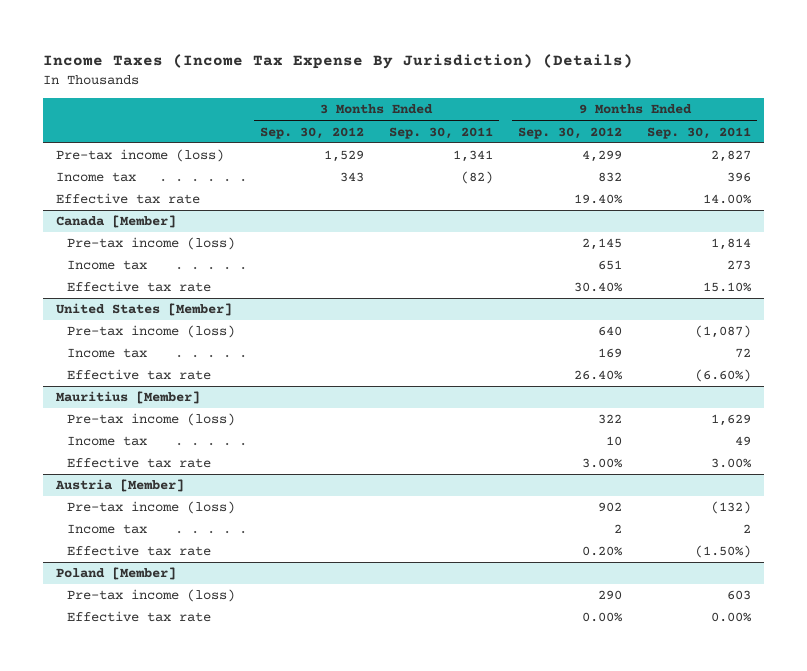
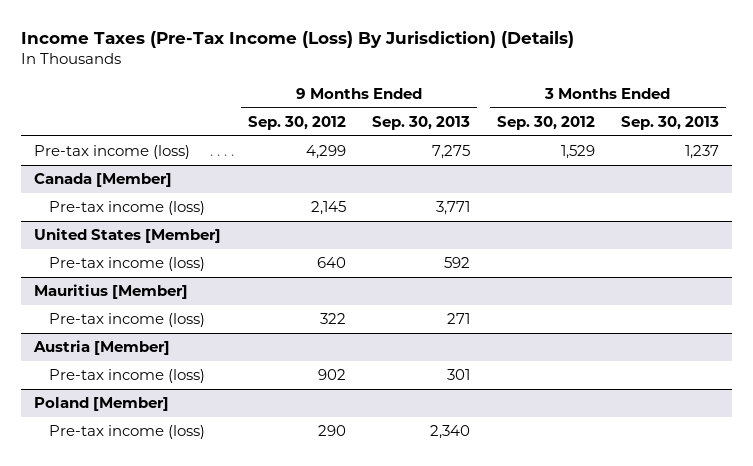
- Income Taxes (Income Tax Expense By Jurisdiction) (Details)
+ Income Taxes (Pre-Tax Income (Loss) By Jurisdiction) (Details)
- | 3 Months Ended Sep. 30, 2012 | 3 Months Ended Sep. 30, 2011 | 9 Months Ended Sep. 30, 2012 | 9 Months Ended Sep. 30, 2011
+ | 9 Months Ended Sep. 30, 2012 | 9 Months Ended Sep. 30, 2013 | 3 Months Ended Sep. 30, 2012 | 3 Months Ended Sep. 30, 2013
- Income tax | 343 | (82) | 832 | 396
- Effective tax rate | | | 19.40% | 14.00%
@ Canada [Member]
- Income tax | | | 651 | 273
- Effective tax rate | | | 30.40% | 15.10%
@ United States [Member]
- Income tax | | | 169 | 72
- Effective tax rate | | | 26.40% | (6.60%)
@ Mauritius [Member]
- Income tax | | | 10 | 49
- Effective tax rate | | | 3.00% | 3.00%
@ Austria [Member]
- Income tax | | | 2 | 2
- Effective tax rate | | | 0.20% | (1.50%)
@ Poland [Member]
- Effective tax rate | | | 0.00% | 0.00%

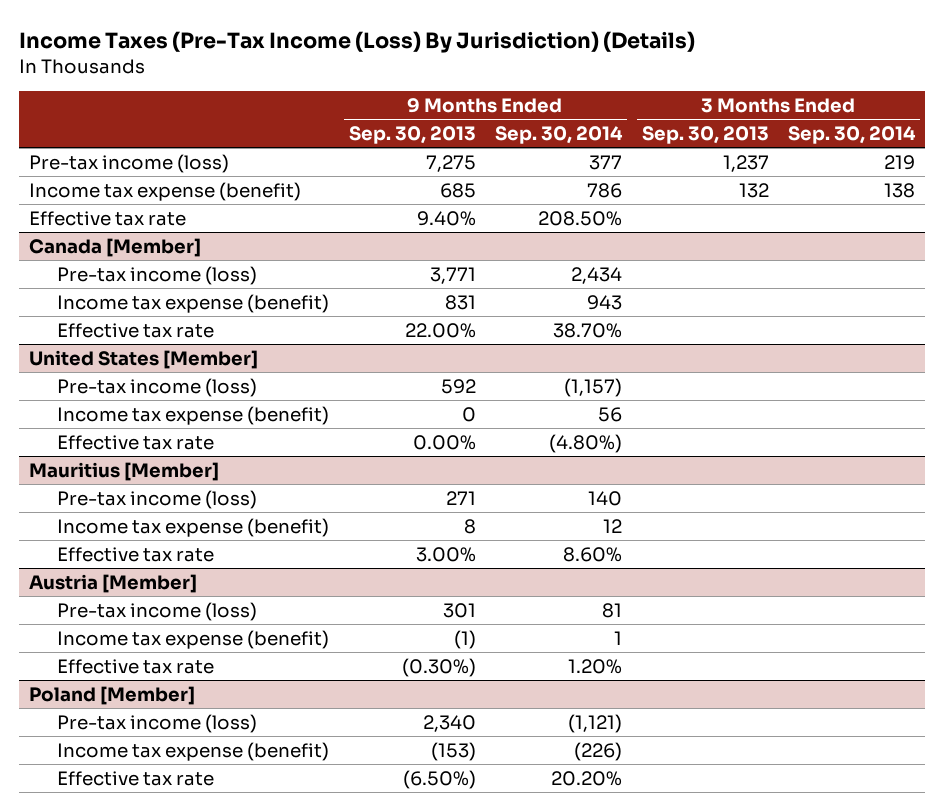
- | 9 Months Ended Sep. 30, 2012 | 9 Months Ended Sep. 30, 2013 | 3 Months Ended Sep. 30, 2012 | 3 Months Ended Sep. 30, 2013
+ | 9 Months Ended Sep. 30, 2013 | 9 Months Ended Sep. 30, 2014 | 3 Months Ended Sep. 30, 2013 | 3 Months Ended Sep. 30, 2014
+ Income tax expense (benefit) | 685 | 786 | 132 | 138
+ Effective tax rate | 9.40% | 208.50% | |
@ Canada [Member]
+ Income tax expense (benefit) | 831 | 943 | |
+ Effective tax rate | 22.00% | 38.70% | |
@ United States [Member]
+ Income tax expense (benefit) | 0 | 56 | |
+ Effective tax rate | 0.00% | (4.80%) | |
@ Mauritius [Member]
+ Income tax expense (benefit) | 8 | 12 | |
+ Effective tax rate | 3.00% | 8.60% | |
@ Austria [Member]
+ Income tax expense (benefit) | (1) | 1 | |
+ Effective tax rate | (0.30%) | 1.20% | |
@ Poland [Member]
+ Income tax expense (benefit) | (153) | (226) | |
+ Effective tax rate | (6.50%) | 20.20% | |

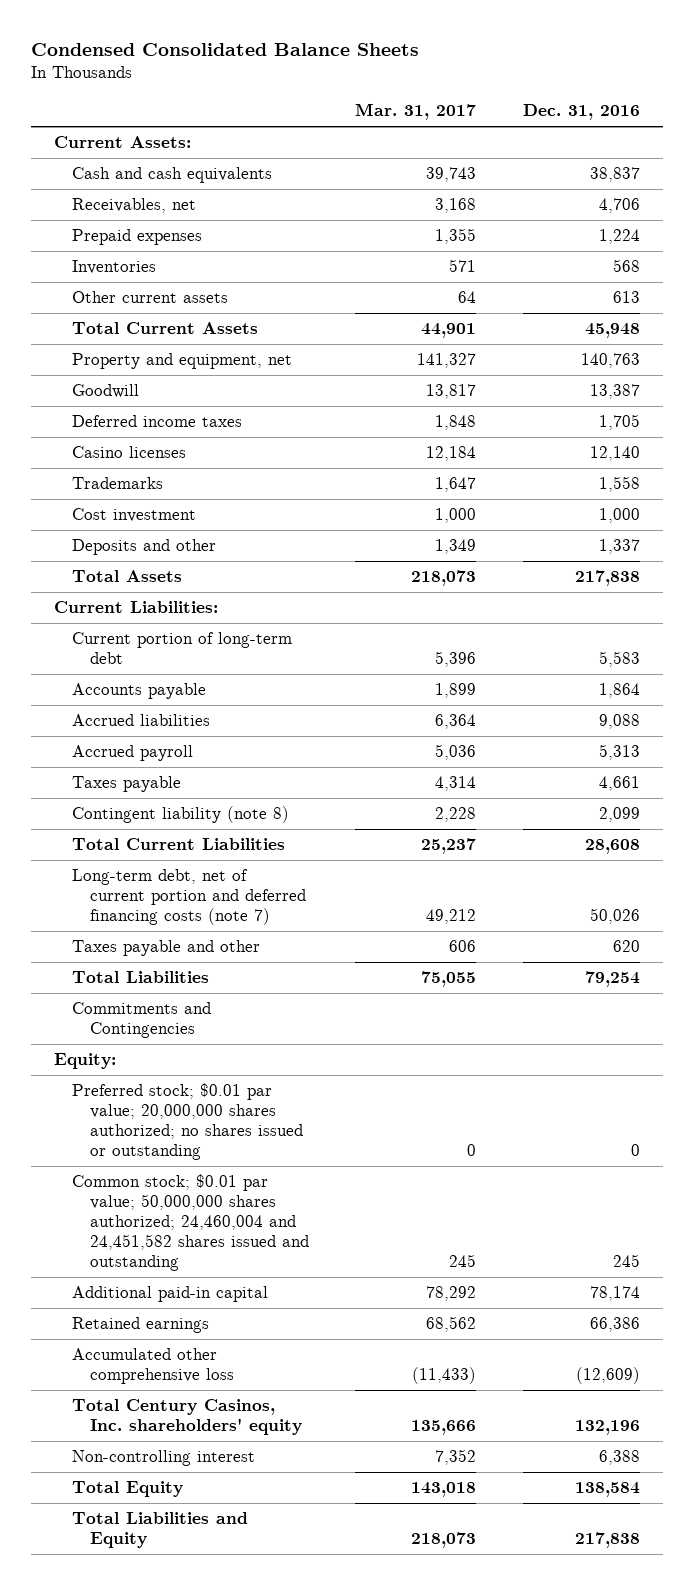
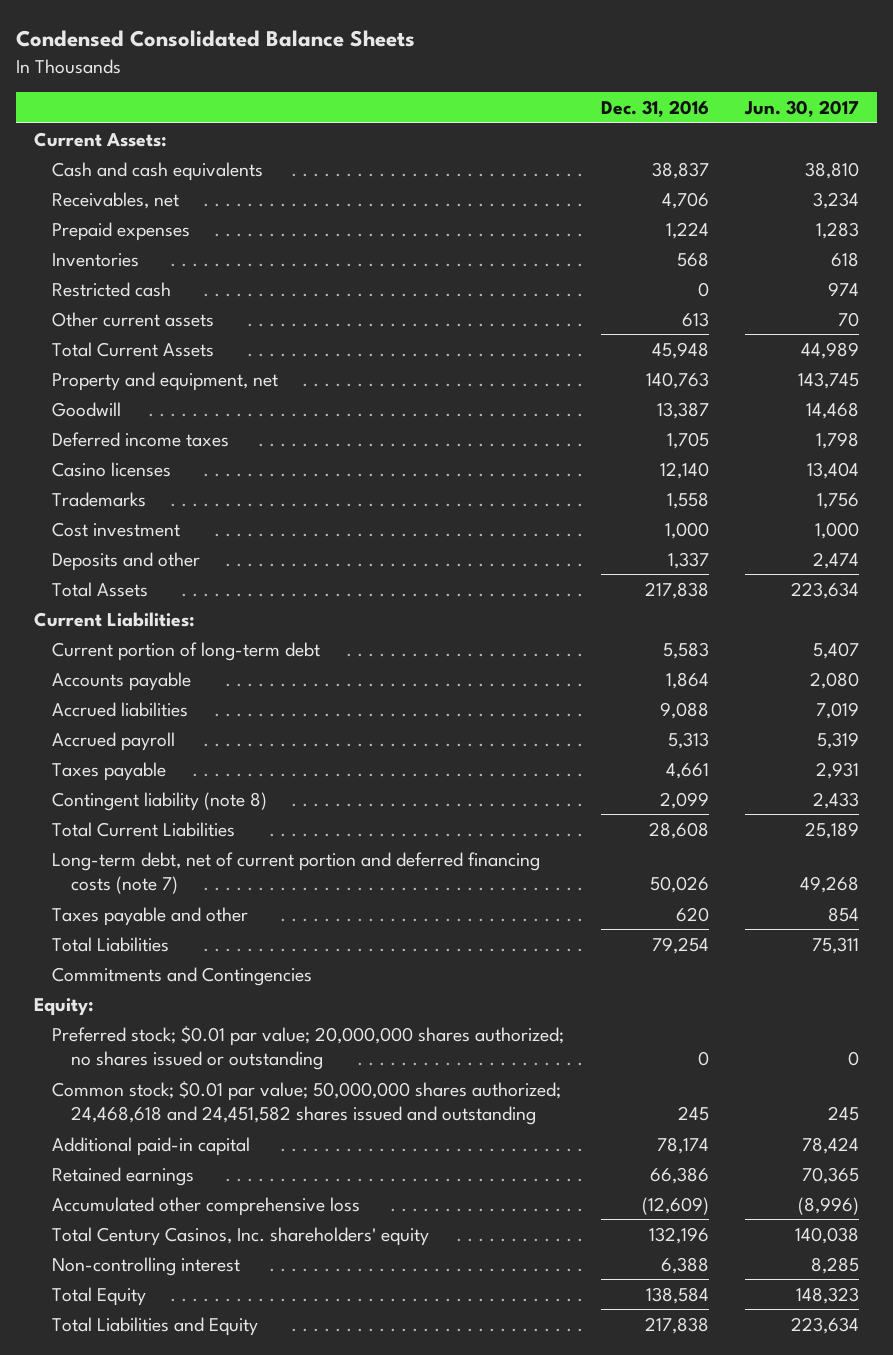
- | Mar. 31, 2017 | Dec. 31, 2016
+ | Dec. 31, 2016 | Jun. 30, 2017
+ Restricted cash | 0 | 974
- Common stock; $0.01 par value; 50,000,000 shares authorized; 24,460,004 and 24,451,582 shares issued and outstanding | 245 | 245
+ Common stock; $0.01 par value; 50,000,000 shares authorized; 24,468,618 and 24,451,582 shares issued and outstanding | 245 | 245

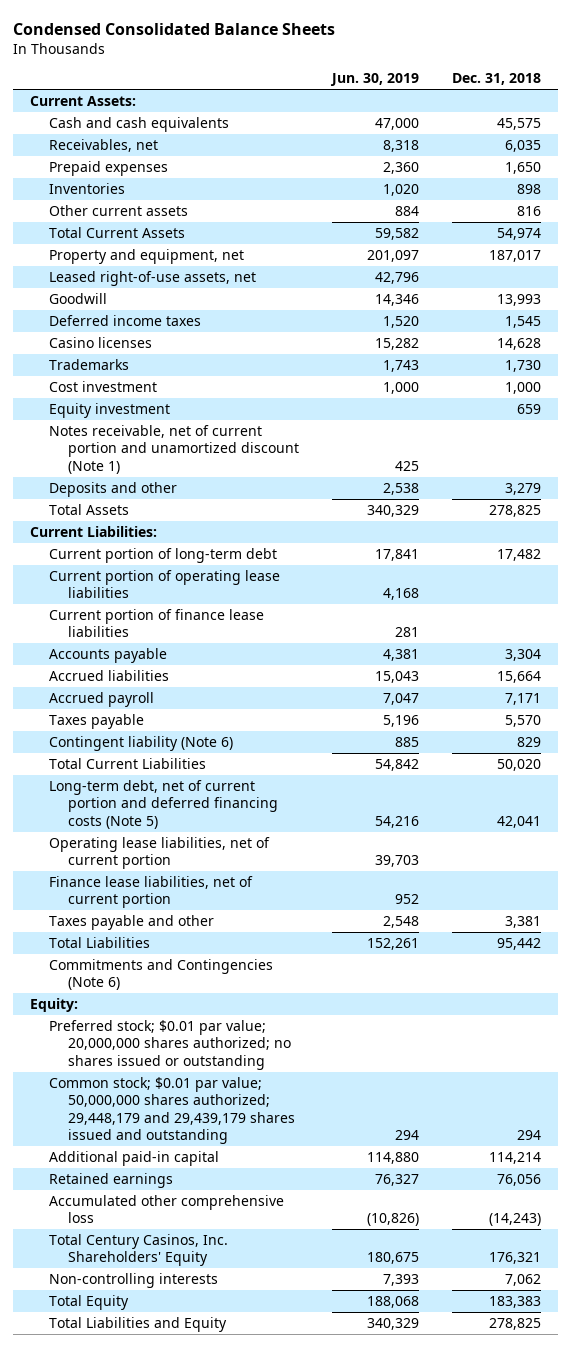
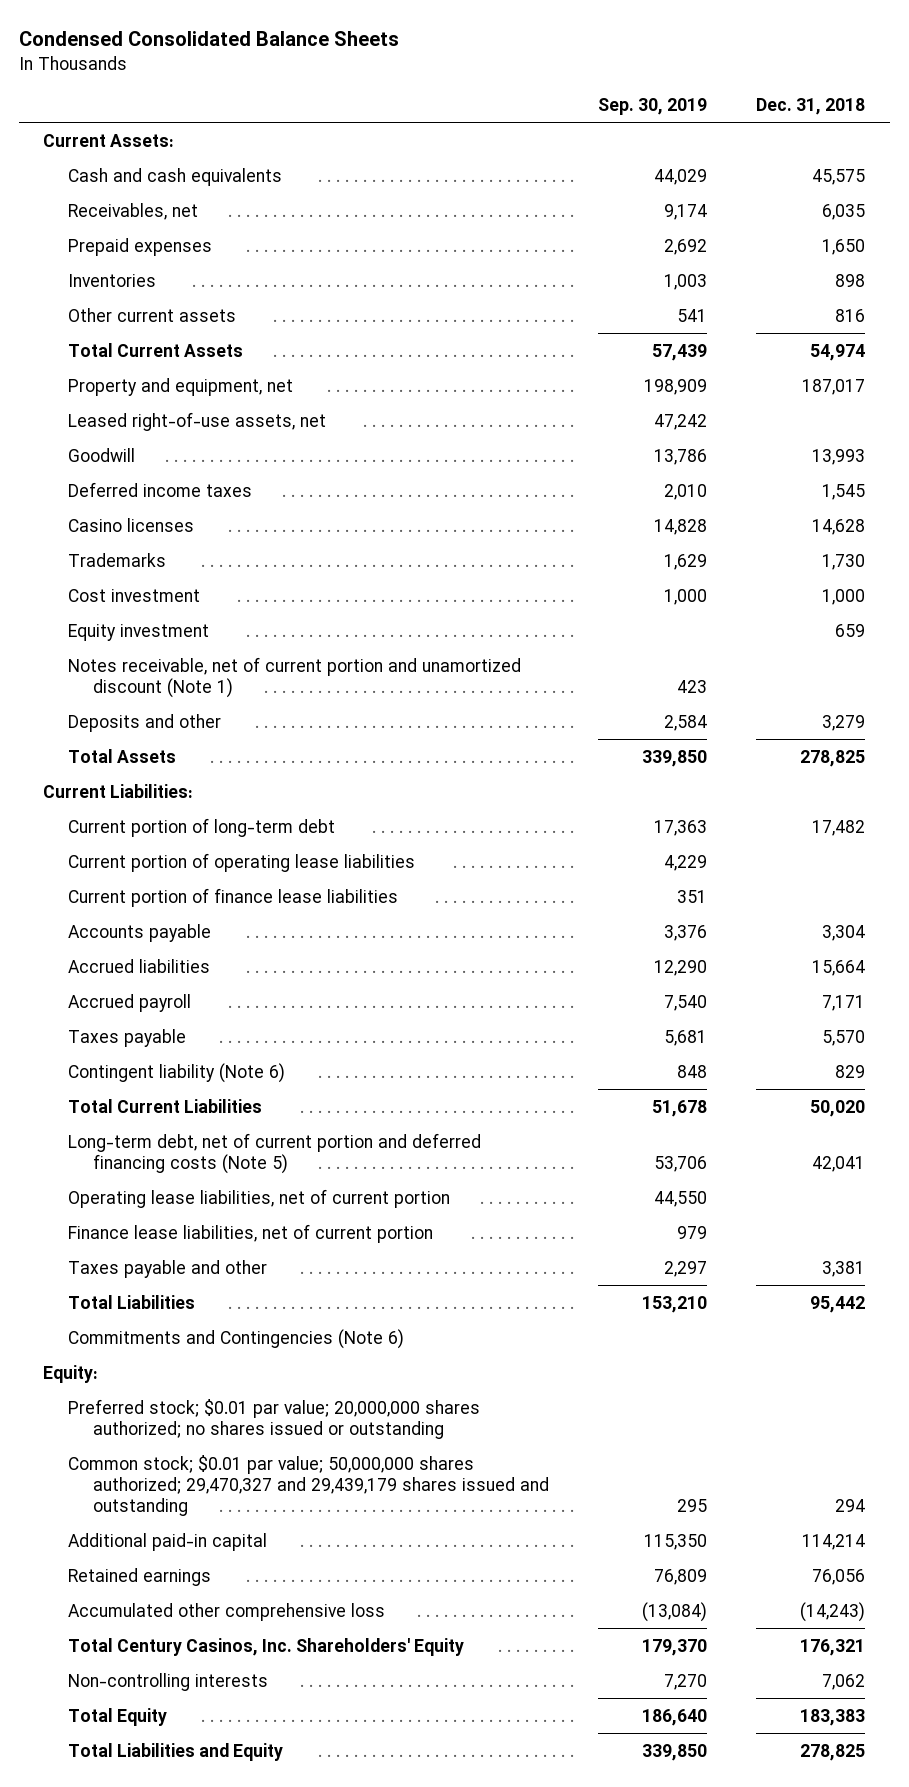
- | Jun. 30, 2019 | Dec. 31, 2018
+ | Sep. 30, 2019 | Dec. 31, 2018
- Common stock; $0.01 par value; 50,000,000 shares authorized; 29,448,179 and 29,439,179 shares issued and outstanding | 294 | 294
+ Common stock; $0.01 par value; 50,000,000 shares authorized; 29,470,327 and 29,439,179 shares issued and outstanding | 295 | 294

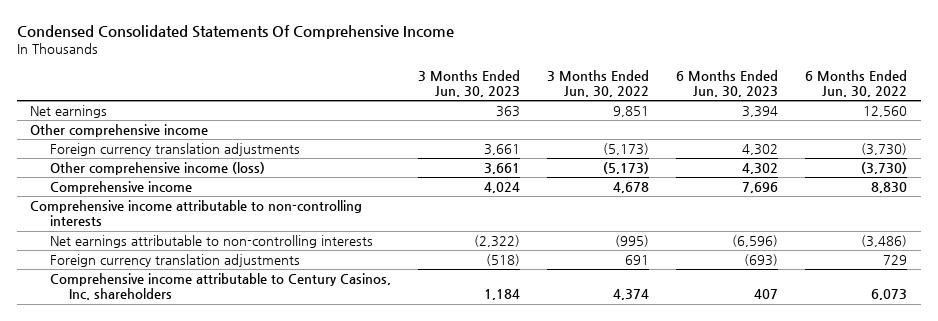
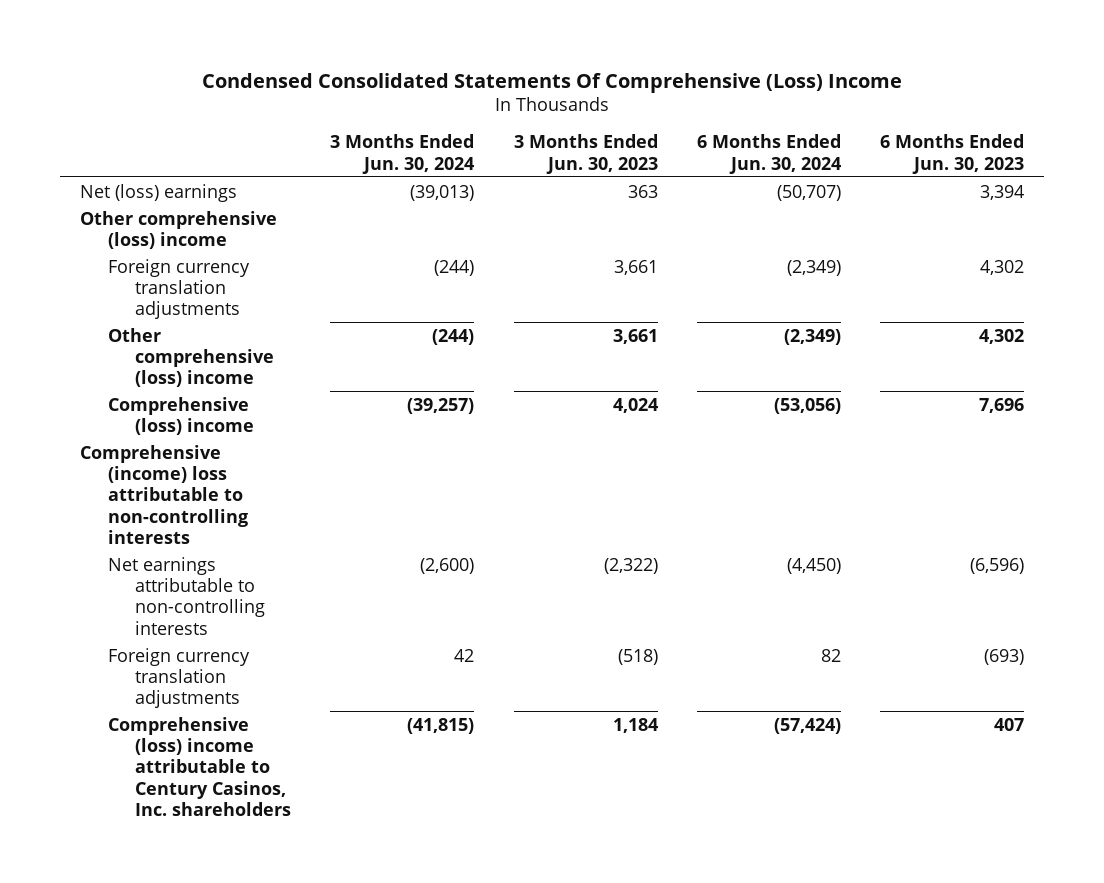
- Condensed Consolidated Statements Of Comprehensive Income
+ Condensed Consolidated Statements Of Comprehensive (Loss) Income
- | 3 Months Ended Jun. 30, 2023 | 3 Months Ended Jun. 30, 2022 | 6 Months Ended Jun. 30, 2023 | 6 Months Ended Jun. 30, 2022
+ | 3 Months Ended Jun. 30, 2024 | 3 Months Ended Jun. 30, 2023 | 6 Months Ended Jun. 30, 2024 | 6 Months Ended Jun. 30, 2023
- Net earnings | 363 | 9,851 | 3,394 | 12,560
- Other comprehensive income
+ Net (loss) earnings | (39,013) | 363 | (50,707) | 3,394
+ Other comprehensive (loss) income
- Other comprehensive income (loss) | 3,661 | (5,173) | 4,302 | (3,730)
- Comprehensive income | 4,024 | 4,678 | 7,696 | 8,830
- Comprehensive income attributable to non-controlling interests
+ Other comprehensive (loss) income | (244) | 3,661 | (2,349) | 4,302
+ Comprehensive (loss) income | (39,257) | 4,024 | (53,056) | 7,696
+ Comprehensive (income) loss attributable to non-controlling interests
- Comprehensive income attributable to Century Casinos, Inc. shareholders | 1,184 | 4,374 | 407 | 6,073
+ Comprehensive (loss) income attributable to Century Casinos, Inc. shareholders | (41,815) | 1,184 | (57,424) | 407

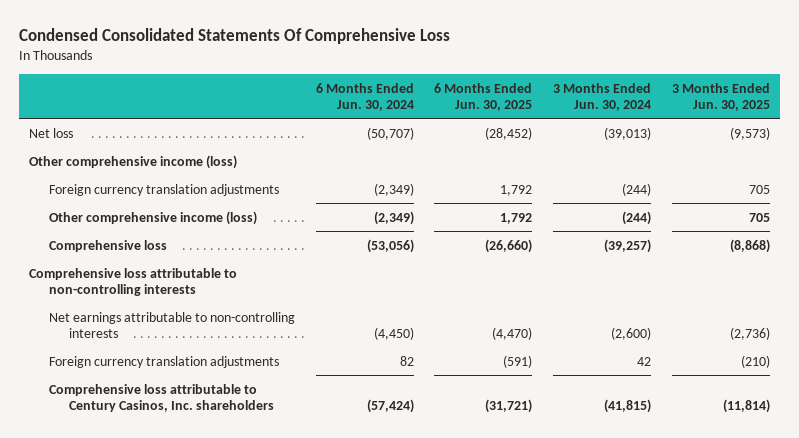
- Condensed Consolidated Statements Of Comprehensive (Loss) Income
+ Condensed Consolidated Statements Of Comprehensive Loss
- | 3 Months Ended Jun. 30, 2024 | 3 Months Ended Jun. 30, 2023 | 6 Months Ended Jun. 30, 2024 | 6 Months Ended Jun. 30, 2023
+ | 6 Months Ended Jun. 30, 2024 | 6 Months Ended Jun. 30, 2025 | 3 Months Ended Jun. 30, 2024 | 3 Months Ended Jun. 30, 2025
- Net (loss) earnings | (39,013) | 363 | (50,707) | 3,394
- Other comprehensive (loss) income
+ Net loss | (50,707) | (28,452) | (39,013) | (9,573)
+ Other comprehensive income (loss)
- Other comprehensive (loss) income | (244) | 3,661 | (2,349) | 4,302
- Comprehensive (loss) income | (39,257) | 4,024 | (53,056) | 7,696
- Comprehensive (income) loss attributable to non-controlling interests
+ Other comprehensive income (loss) | (2,349) | 1,792 | (244) | 705
+ Comprehensive loss | (53,056) | (26,660) | (39,257) | (8,868)
+ Comprehensive loss attributable to non-controlling interests
- Comprehensive (loss) income attributable to Century Casinos, Inc. shareholders | (41,815) | 1,184 | (57,424) | 407
+ Comprehensive loss attributable to Century Casinos, Inc. shareholders | (57,424) | (31,721) | (41,815) | (11,814)

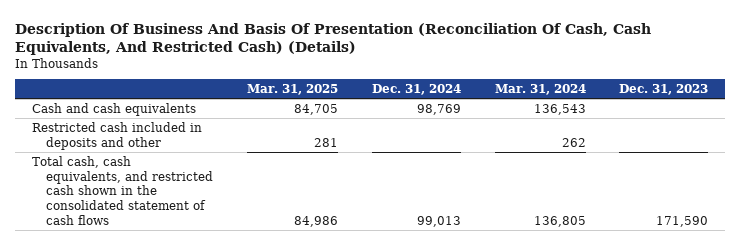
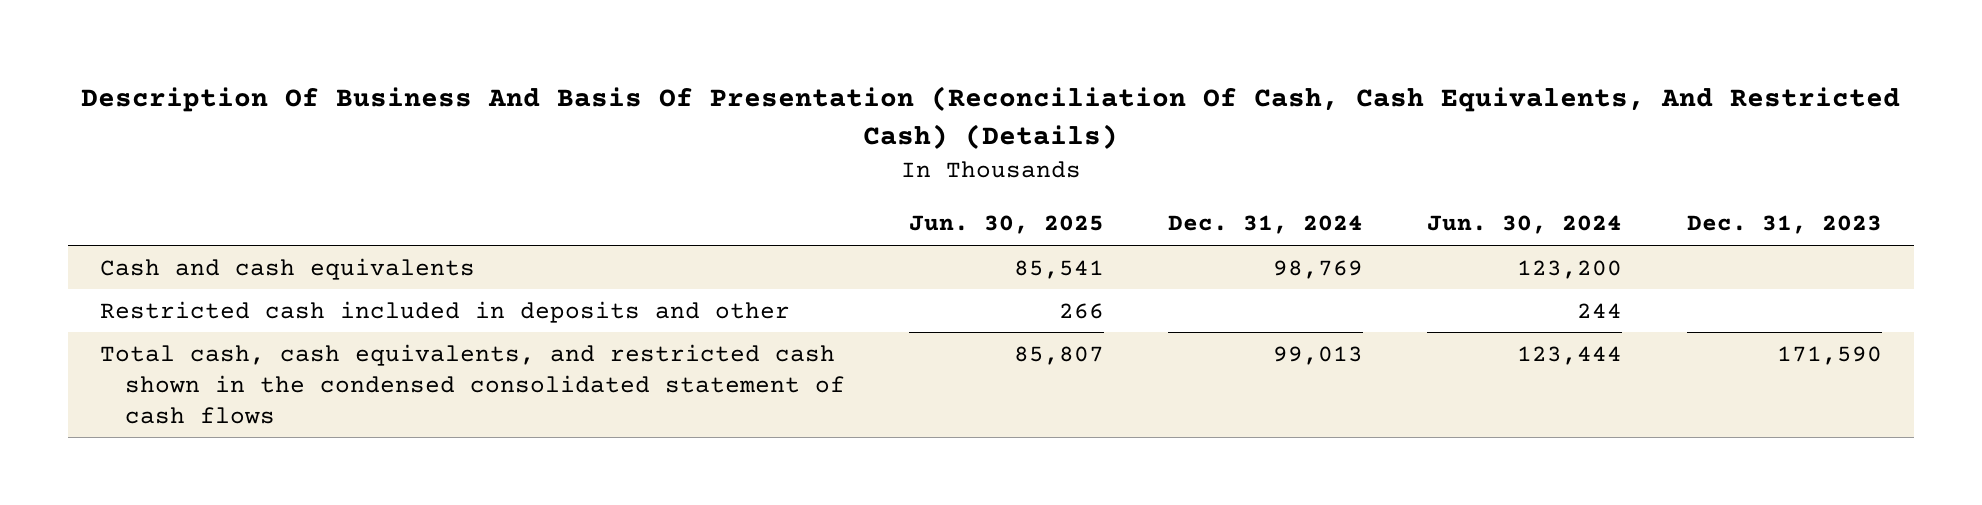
- | Mar. 31, 2025 | Dec. 31, 2024 | Mar. 31, 2024 | Dec. 31, 2023
+ | Jun. 30, 2025 | Dec. 31, 2024 | Jun. 30, 2024 | Dec. 31, 2023
- Total cash, cash equivalents, and restricted cash shown in the consolidated statement of cash flows | 84,986 | 99,013 | 136,805 | 171,590
+ Total cash, cash equivalents, and restricted cash shown in the condensed consolidated statement of cash flows | 85,807 | 99,013 | 123,444 | 171,590

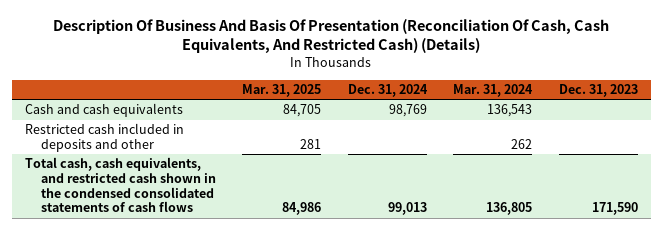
- | Jun. 30, 2025 | Dec. 31, 2024 | Jun. 30, 2024 | Dec. 31, 2023
+ | Mar. 31, 2025 | Dec. 31, 2024 | Mar. 31, 2024 | Dec. 31, 2023
- Total cash, cash equivalents, and restricted cash shown in the condensed consolidated statement of cash flows | 85,807 | 99,013 | 123,444 | 171,590
+ Total cash, cash equivalents, and restricted cash shown in the condensed consolidated statements of cash flows | 84,986 | 99,013 | 136,805 | 171,590

